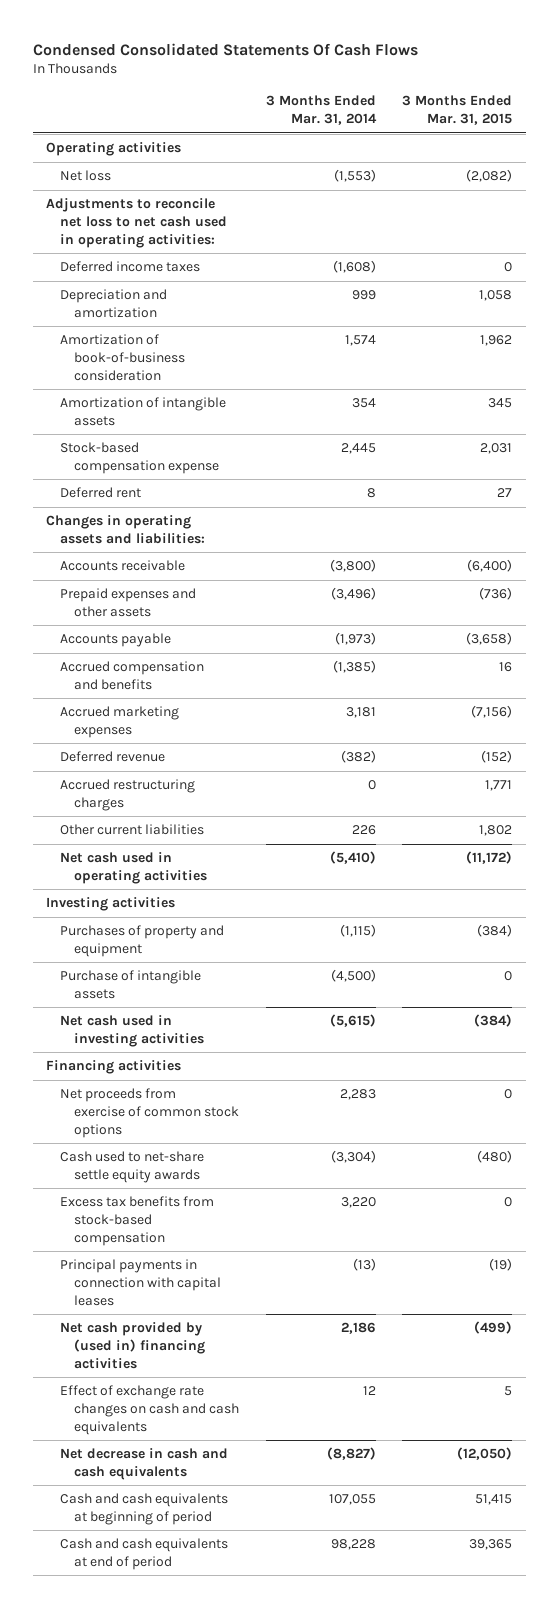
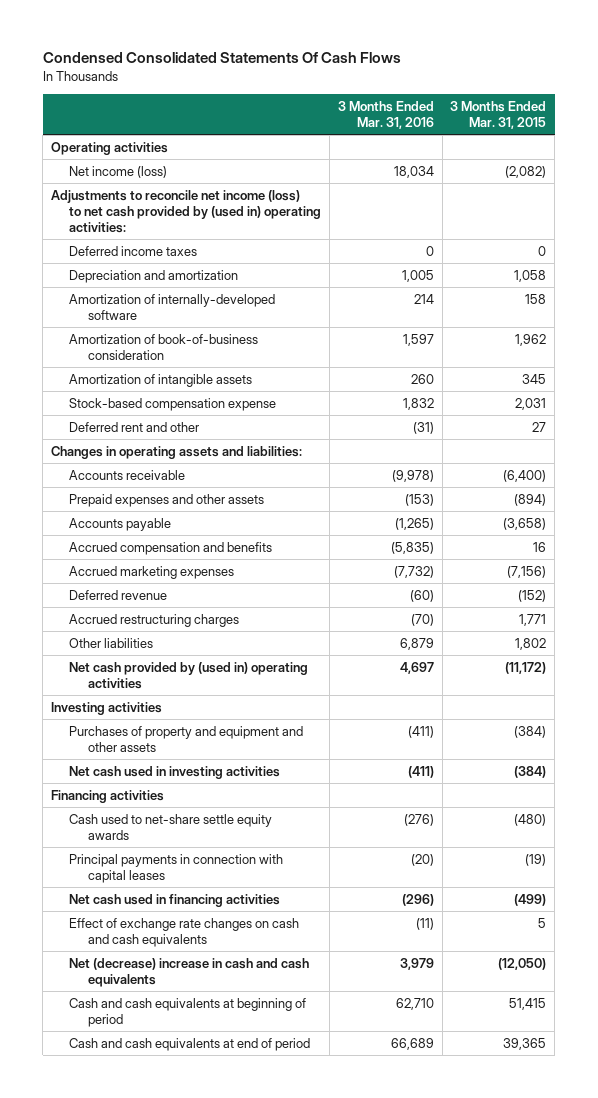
- | 3 Months Ended Mar. 31, 2014 | 3 Months Ended Mar. 31, 2015
+ | 3 Months Ended Mar. 31, 2016 | 3 Months Ended Mar. 31, 2015
- Net loss | (1,553) | (2,082)
- Adjustments to reconcile net loss to net cash used in operating activities:
+ Net income (loss) | 18,034 | (2,082)
+ Adjustments to reconcile net income (loss) to net cash provided by (used in) operating activities:
+ Amortization of internally-developed software | 214 | 158
- Deferred rent | 8 | 27
+ Deferred rent and other | (31) | 27
- Prepaid expenses and other assets | (3,496) | (736)
+ Prepaid expenses and other assets | (153) | (894)
- Other current liabilities | 226 | 1,802
- Net cash used in operating activities | (5,410) | (11,172)
+ Other liabilities | 6,879 | 1,802
+ Net cash provided by (used in) operating activities | 4,697 | (11,172)
- Purchases of property and equipment | (1,115) | (384)
- Purchase of intangible assets | (4,500) | 0
+ Purchases of property and equipment and other assets | (411) | (384)
- Net proceeds from exercise of common stock options | 2,283 | 0
- Excess tax benefits from stock-based compensation | 3,220 | 0
- Net cash provided by (used in) financing activities | 2,186 | (499)
+ Net cash used in financing activities | (296) | (499)
- Net decrease in cash and cash equivalents | (8,827) | (12,050)
+ Net (decrease) increase in cash and cash equivalents | 3,979 | (12,050)

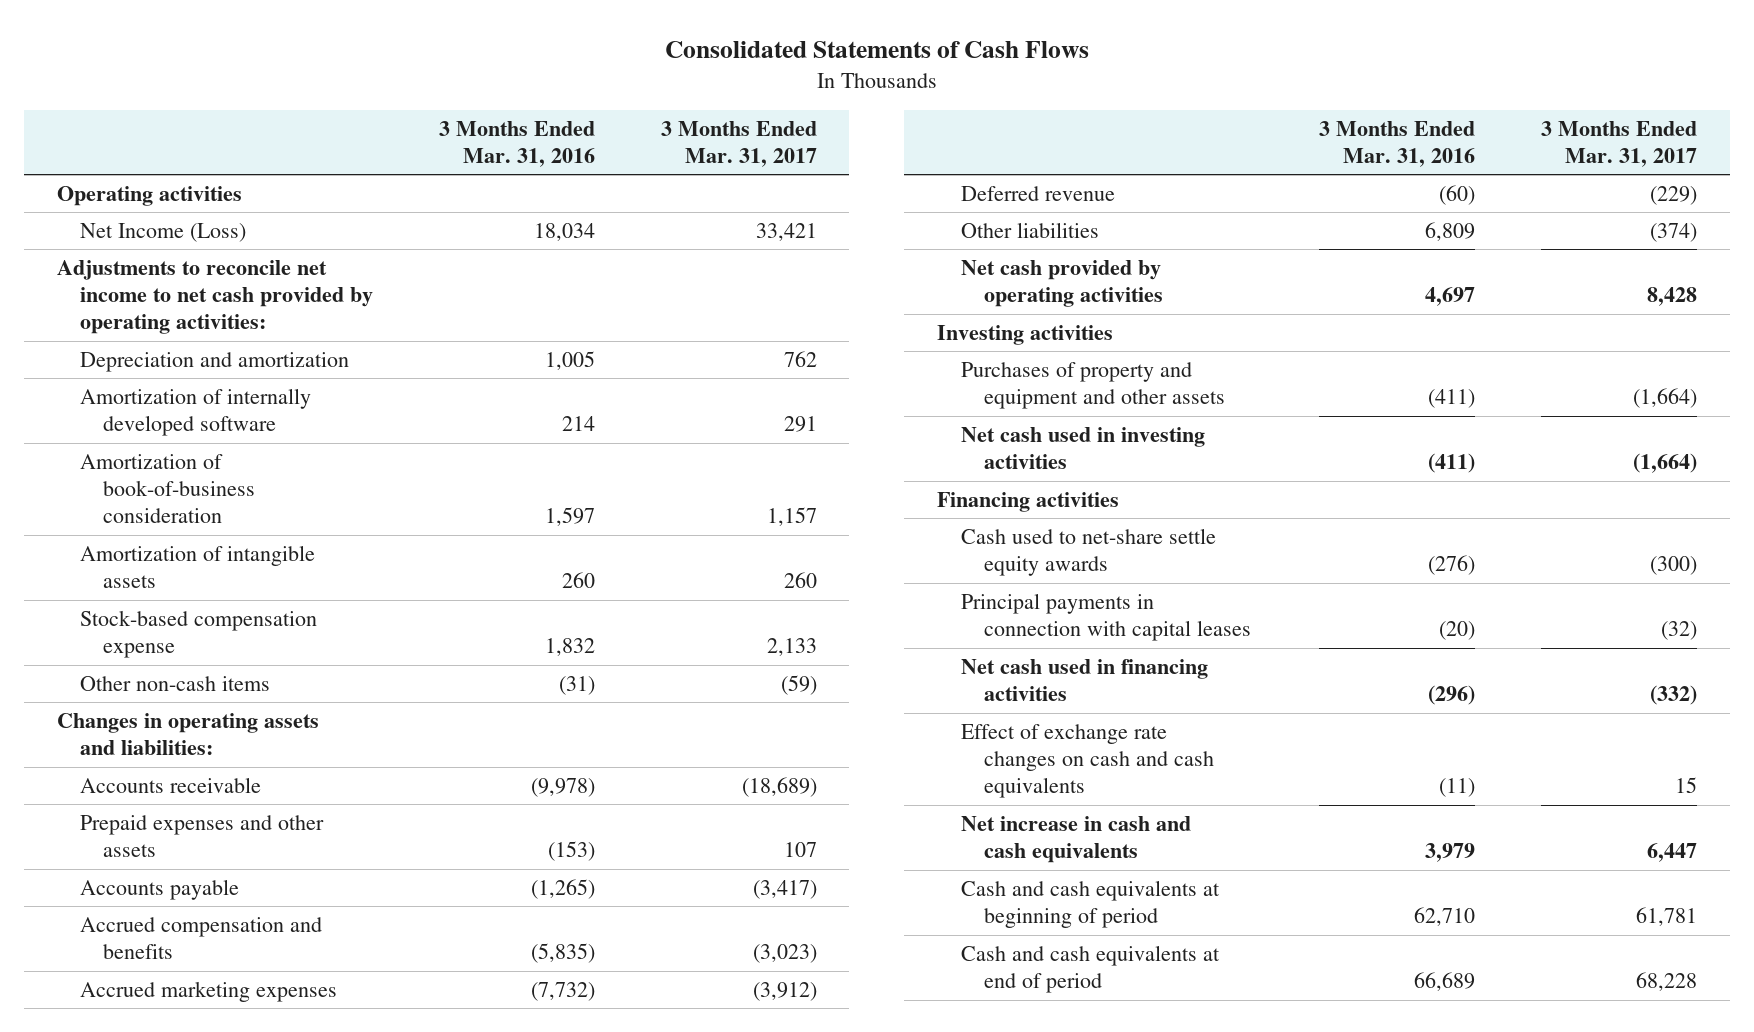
- Condensed Consolidated Statements Of Cash Flows
+ Consolidated Statements of Cash Flows
- | 3 Months Ended Mar. 31, 2016 | 3 Months Ended Mar. 31, 2015
+ | 3 Months Ended Mar. 31, 2016 | 3 Months Ended Mar. 31, 2017
- Net income (loss) | 18,034 | (2,082)
- Adjustments to reconcile net income (loss) to net cash provided by (used in) operating activities:
- Deferred income taxes | 0 | 0
+ Net Income (Loss) | 18,034 | 33,421
+ Adjustments to reconcile net income to net cash provided by operating activities:
- Amortization of internally-developed software | 214 | 158
+ Amortization of internally developed software | 214 | 291
- Deferred rent and other | (31) | 27
+ Other non-cash items | (31) | (59)
- Accrued restructuring charges | (70) | 1,771
- Other liabilities | 6,879 | 1,802
- Net cash provided by (used in) operating activities | 4,697 | (11,172)
+ Other liabilities | 6,809 | (374)
+ Net cash provided by operating activities | 4,697 | 8,428
- Net (decrease) increase in cash and cash equivalents | 3,979 | (12,050)
+ Net increase in cash and cash equivalents | 3,979 | 6,447

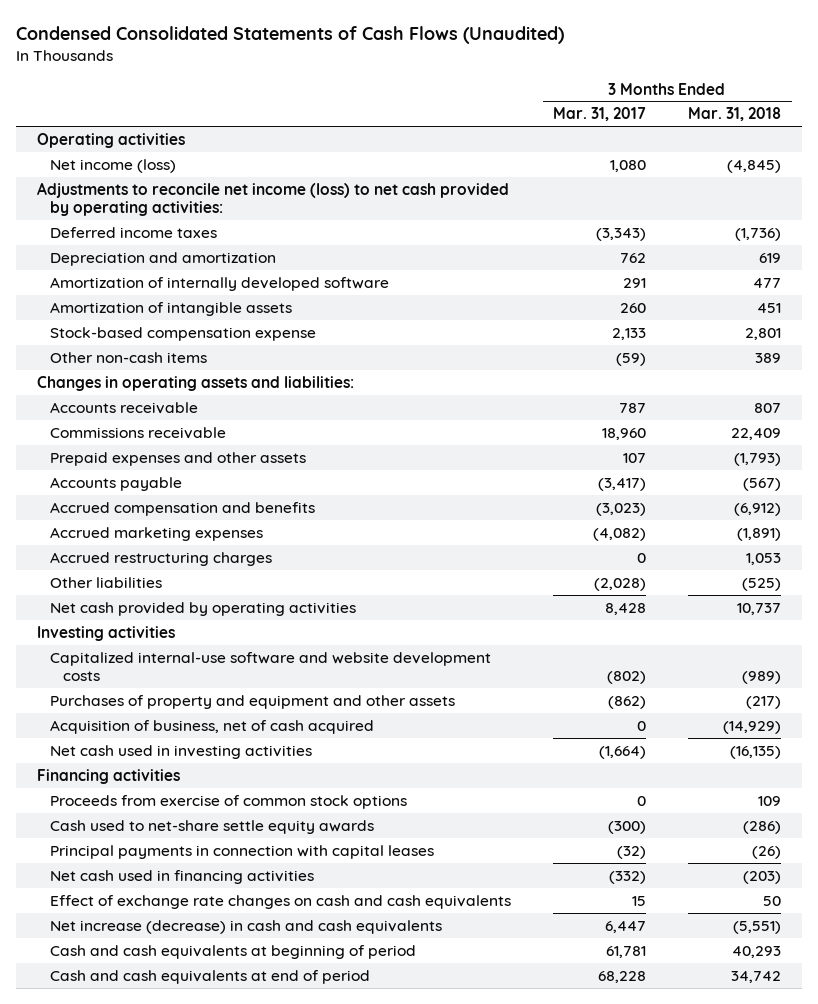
- Consolidated Statements of Cash Flows
+ Condensed Consolidated Statements of Cash Flows (Unaudited)
- | 3 Months Ended Mar. 31, 2016 | 3 Months Ended Mar. 31, 2017
+ | 3 Months Ended Mar. 31, 2017 | 3 Months Ended Mar. 31, 2018
- Net Income (Loss) | 18,034 | 33,421
- Adjustments to reconcile net income to net cash provided by operating activities:
+ Net income (loss) | 1,080 | (4,845)
+ Adjustments to reconcile net income (loss) to net cash provided by operating activities:
+ Deferred income taxes | (3,343) | (1,736)
- Amortization of book-of-business consideration | 1,597 | 1,157
- Accounts receivable | (9,978) | (18,689)
+ Accounts receivable | 787 | 807
+ Commissions receivable | 18,960 | 22,409
- Accrued marketing expenses | (7,732) | (3,912)
- Deferred revenue | (60) | (229)
- Other liabilities | 6,809 | (374)
+ Accrued marketing expenses | (4,082) | (1,891)
+ Accrued restructuring charges | 0 | 1,053
+ Other liabilities | (2,028) | (525)
- Purchases of property and equipment and other assets | (411) | (1,664)
+ Capitalized internal-use software and website development costs | (802) | (989)
+ Purchases of property and equipment and other assets | (862) | (217)
+ Acquisition of business, net of cash acquired | 0 | (14,929)
+ Proceeds from exercise of common stock options | 0 | 109
- Net increase in cash and cash equivalents | 3,979 | 6,447
+ Net increase (decrease) in cash and cash equivalents | 6,447 | (5,551)

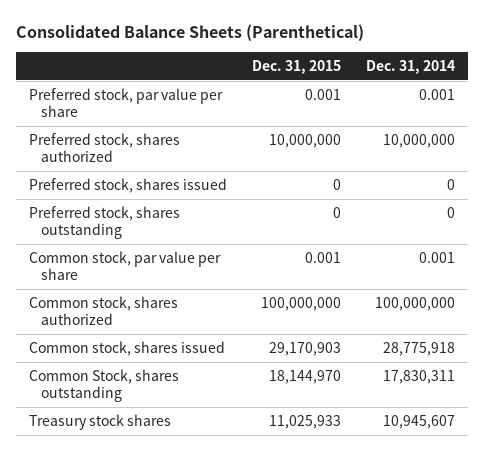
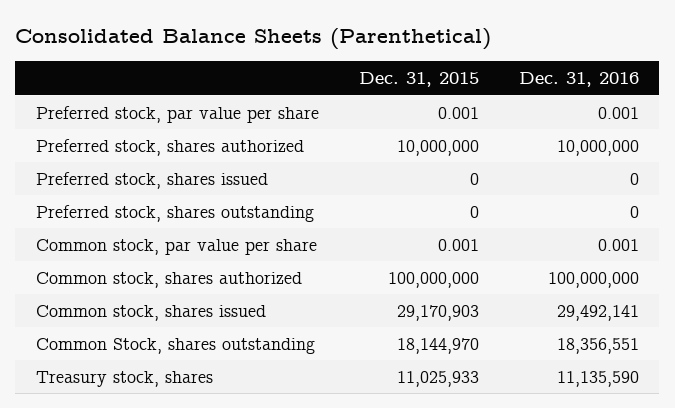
- | Dec. 31, 2015 | Dec. 31, 2014
+ | Dec. 31, 2015 | Dec. 31, 2016
- Treasury stock shares | 11,025,933 | 10,945,607
+ Treasury stock, shares | 11,025,933 | 11,135,590

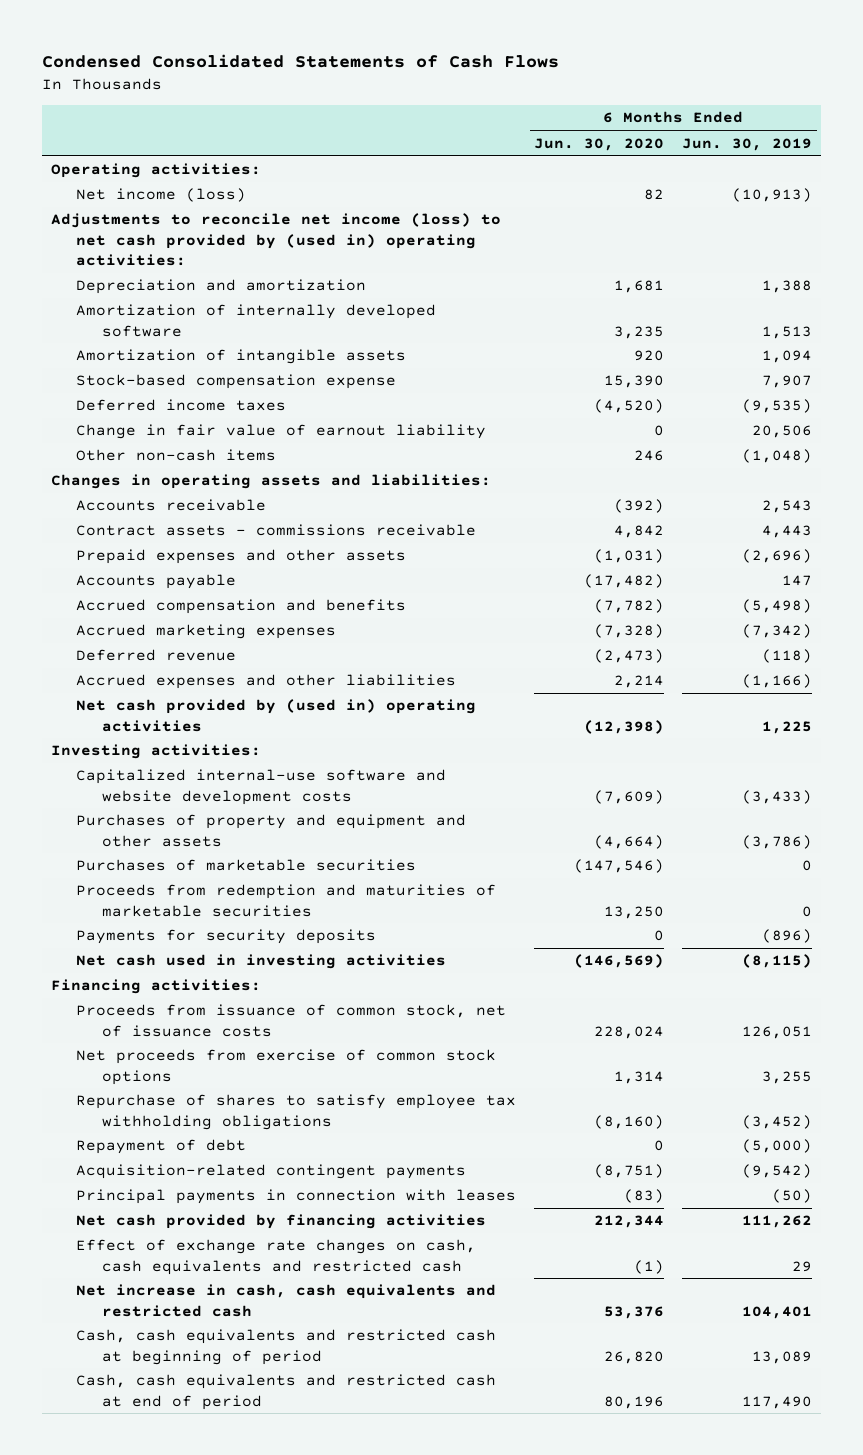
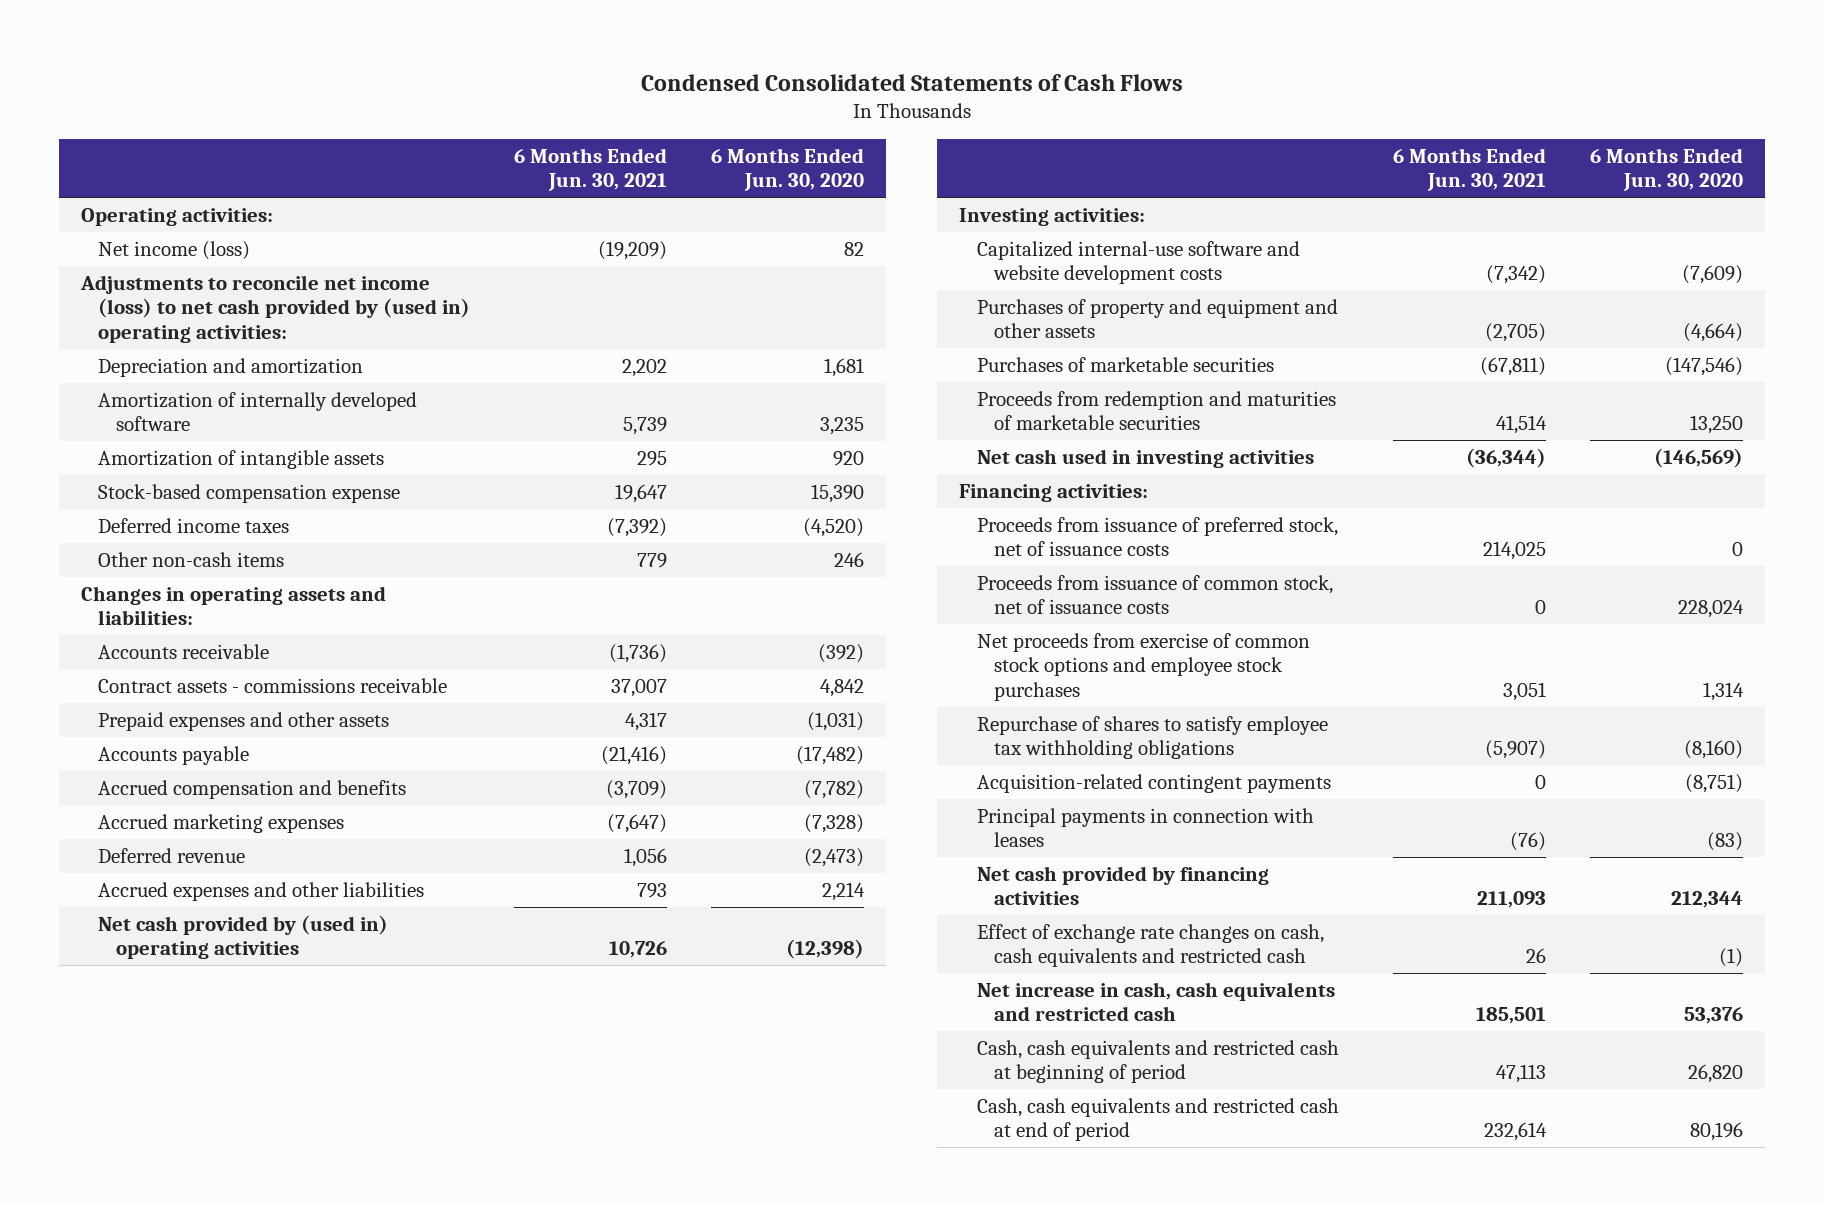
- | 6 Months Ended Jun. 30, 2020 | 6 Months Ended Jun. 30, 2019
+ | 6 Months Ended Jun. 30, 2021 | 6 Months Ended Jun. 30, 2020
- Change in fair value of earnout liability | 0 | 20,506
- Payments for security deposits | 0 | (896)
+ Proceeds from issuance of preferred stock, net of issuance costs | 214,025 | 0
- Net proceeds from exercise of common stock options | 1,314 | 3,255
+ Net proceeds from exercise of common stock options and employee stock purchases | 3,051 | 1,314
- Repayment of debt | 0 | (5,000)

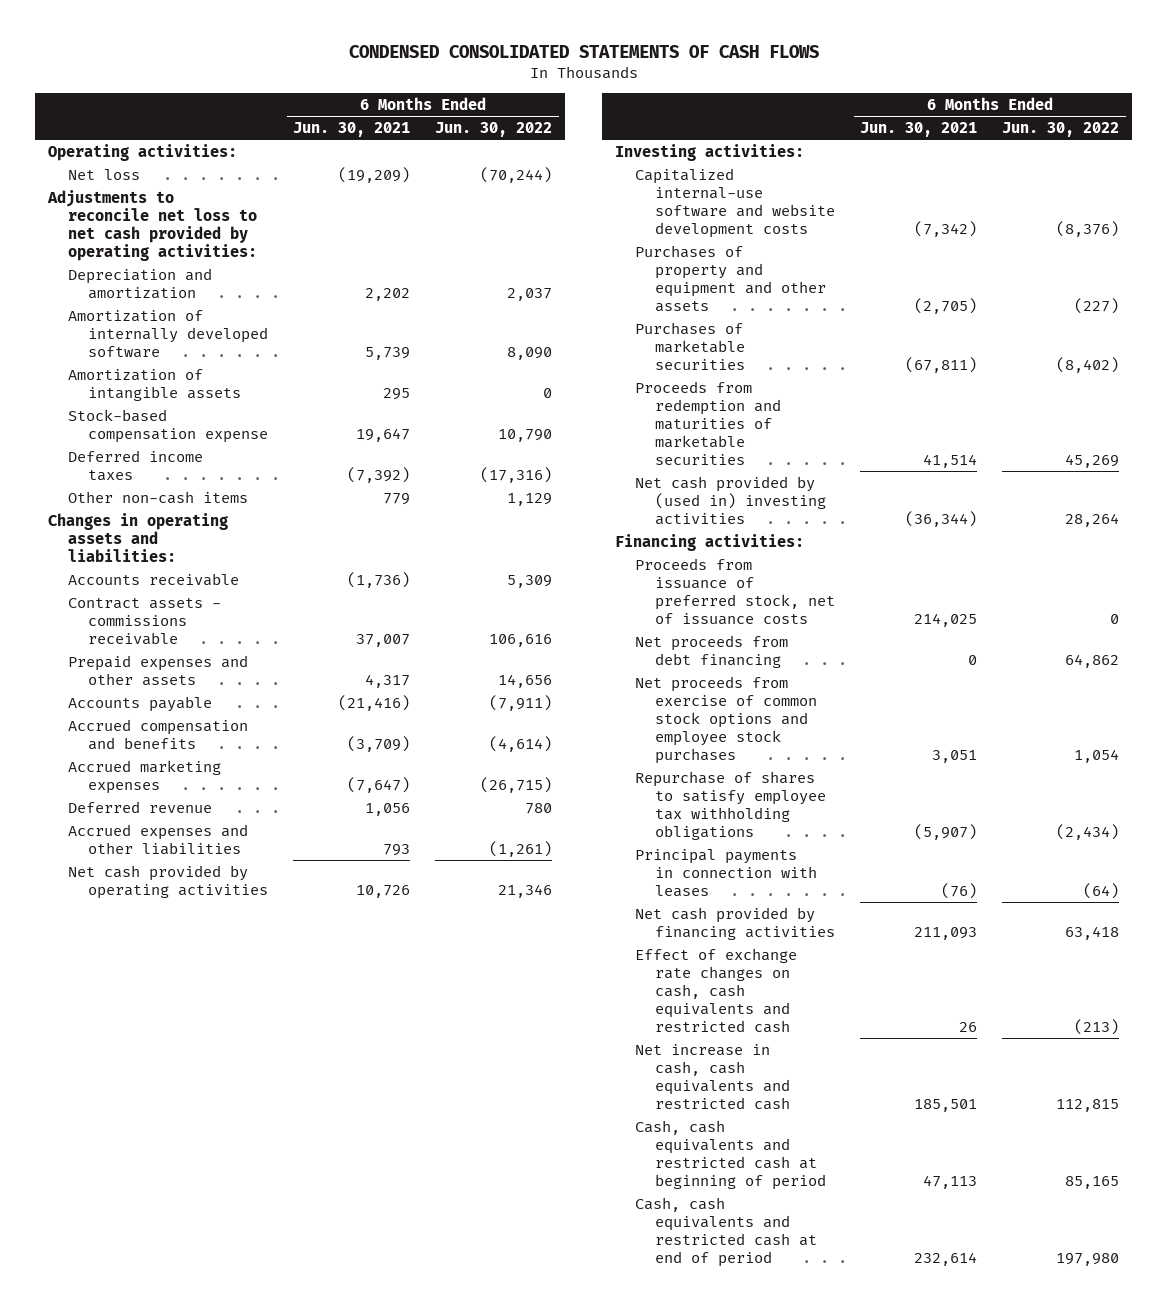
- Condensed Consolidated Statements of Cash Flows
+ CONDENSED CONSOLIDATED STATEMENTS OF CASH FLOWS
- | 6 Months Ended Jun. 30, 2021 | 6 Months Ended Jun. 30, 2020
+ | 6 Months Ended Jun. 30, 2021 | 6 Months Ended Jun. 30, 2022
- Net income (loss) | (19,209) | 82
- Adjustments to reconcile net income (loss) to net cash provided by (used in) operating activities:
+ Net loss | (19,209) | (70,244)
+ Adjustments to reconcile net loss to net cash provided by operating activities:
- Net cash provided by (used in) operating activities | 10,726 | (12,398)
+ Net cash provided by operating activities | 10,726 | 21,346
- Net cash used in investing activities | (36,344) | (146,569)
+ Net cash provided by (used in) investing activities | (36,344) | 28,264
- Proceeds from issuance of common stock, net of issuance costs | 0 | 228,024
+ Net proceeds from debt financing | 0 | 64,862
- Acquisition-related contingent payments | 0 | (8,751)

